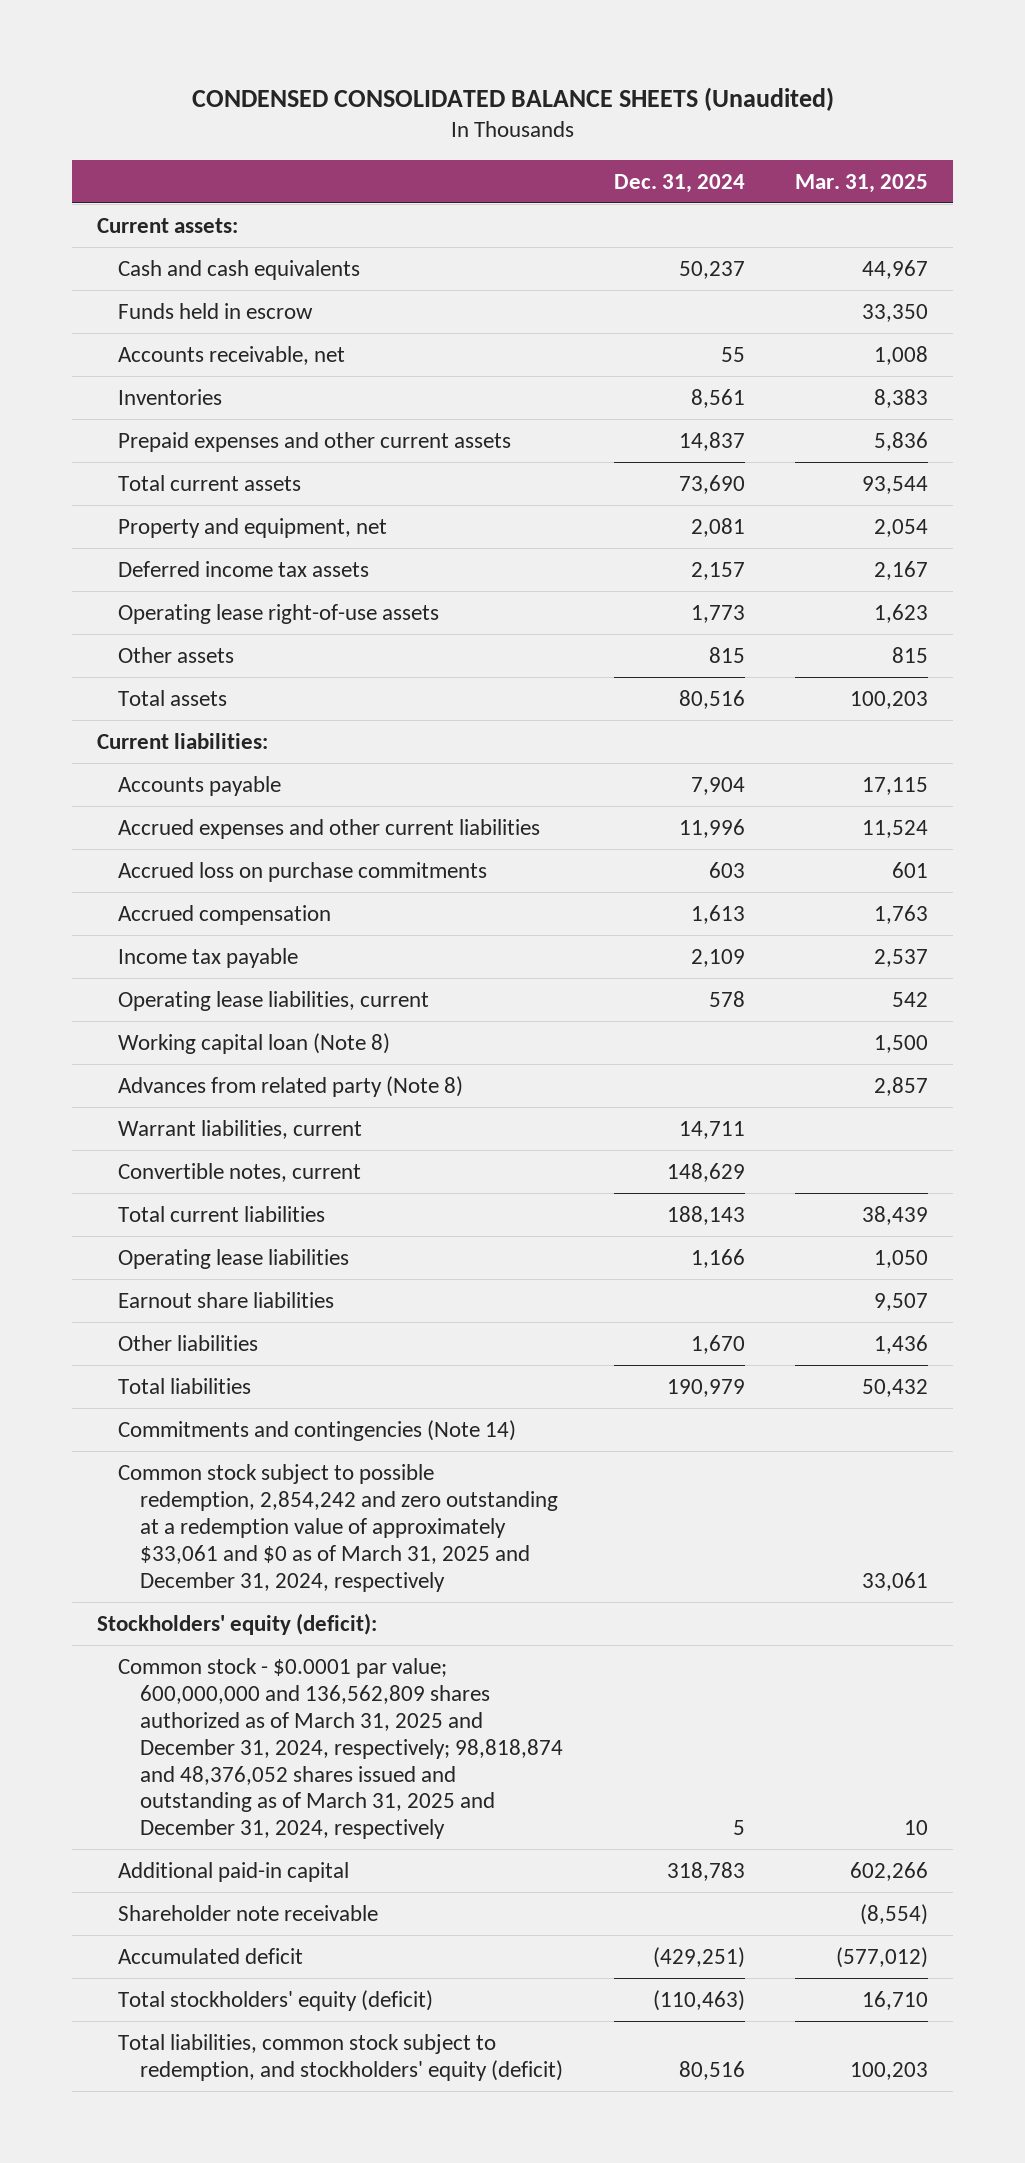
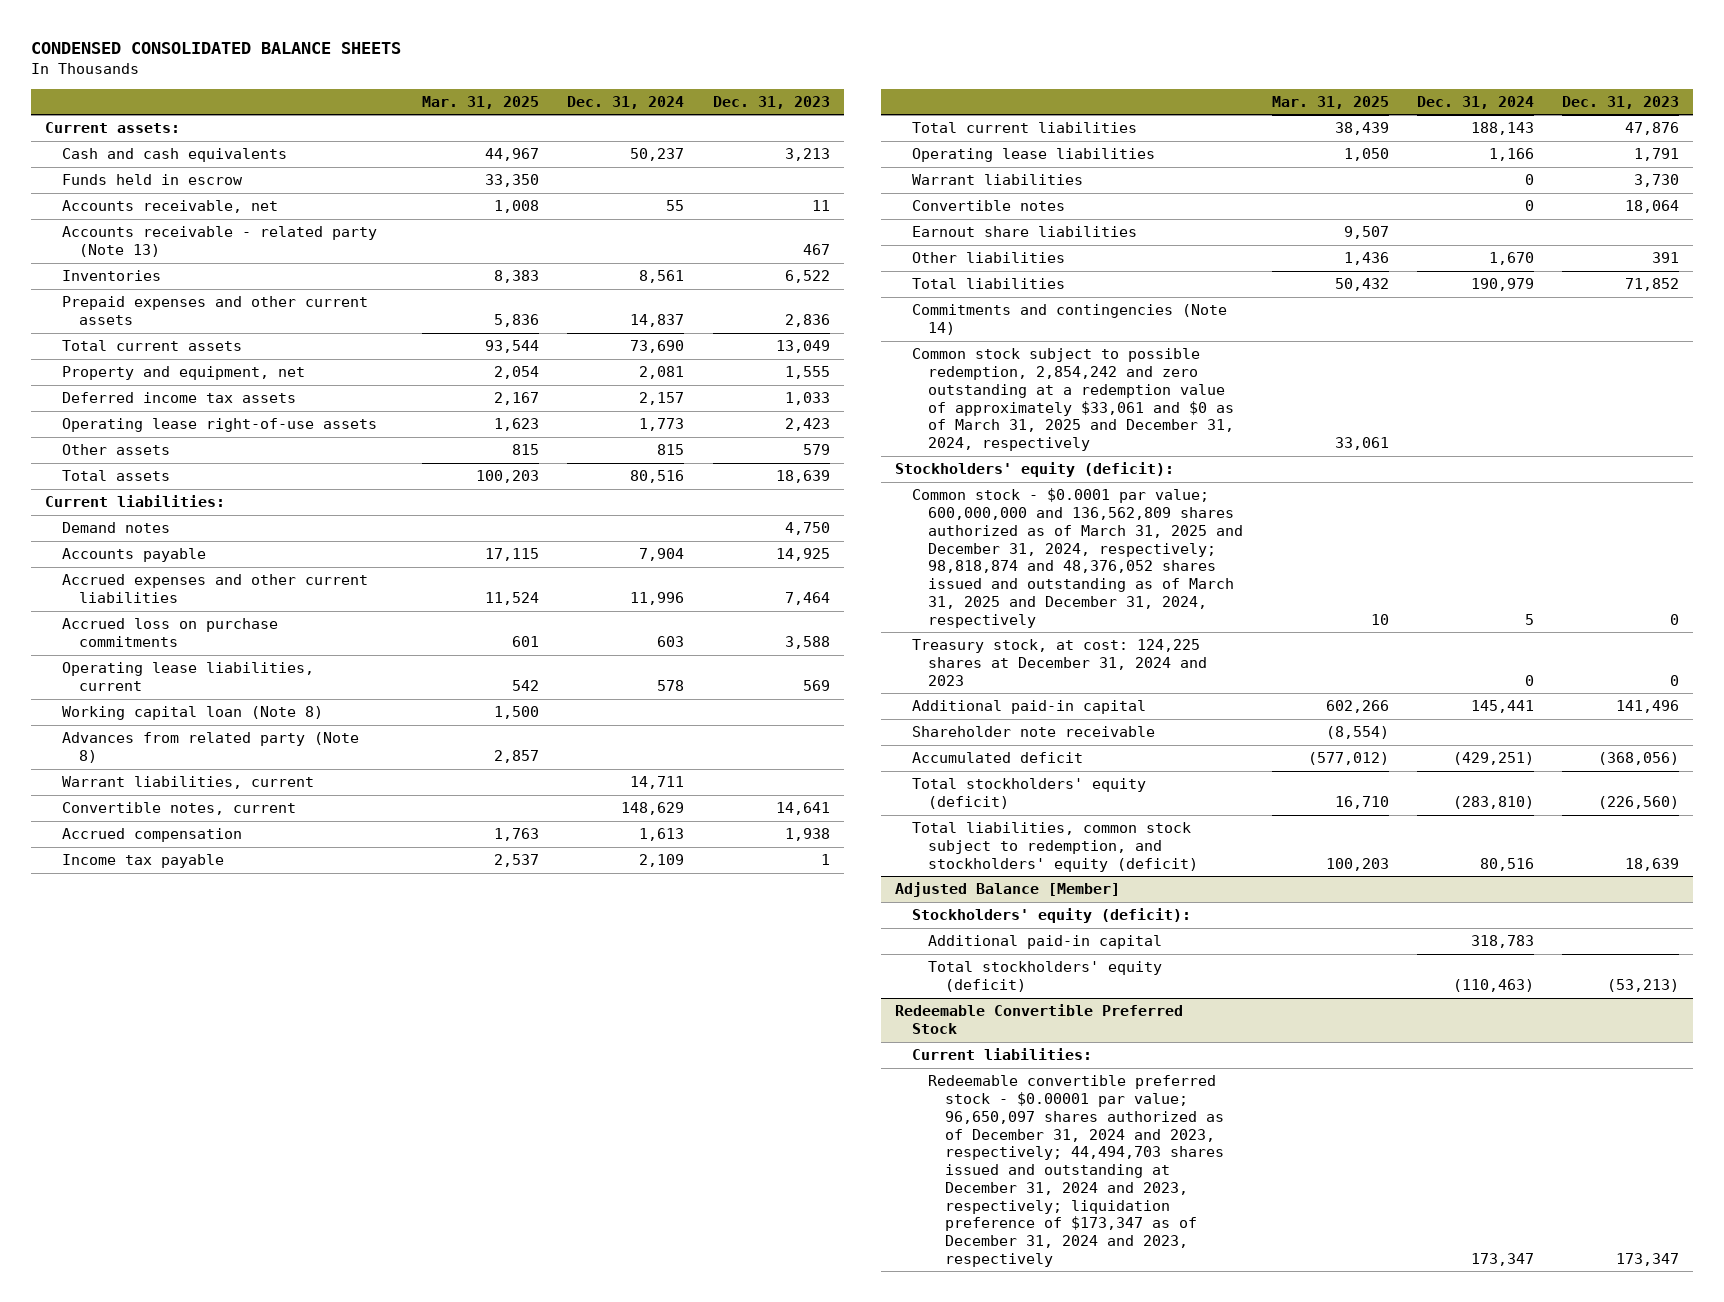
- CONDENSED CONSOLIDATED BALANCE SHEETS (Unaudited)
+ CONDENSED CONSOLIDATED BALANCE SHEETS
- | Dec. 31, 2024 | Mar. 31, 2025
+ | Mar. 31, 2025 | Dec. 31, 2024 | Dec. 31, 2023
+ Accounts receivable - related party (Note 13) | | | 467
+ Demand notes | | | 4,750
moved down: Accrued compensation | 1,763 | 1,613 | 1,938
moved down: Income tax payable | 2,537 | 2,109 | 1
+ Warrant liabilities | | 0 | 3,730
+ Convertible notes | | 0 | 18,064
- Additional paid-in capital | 318,783 | 602,266
+ Treasury stock, at cost: 124,225 shares at December 31, 2024 and 2023 | | 0 | 0
+ Additional paid-in capital | 602,266 | 145,441 | 141,496
- Total stockholders' equity (deficit) | (110,463) | 16,710
+ Total stockholders' equity (deficit) | 16,710 | (283,810) | (226,560)
+ Adjusted Balance [Member]
+ Stockholders' equity (deficit):
+ Additional paid-in capital | | 318,783 |
+ Total stockholders' equity (deficit) | | (110,463) | (53,213)
+ Redeemable Convertible Preferred Stock
+ Current liabilities:
+ Redeemable convertible preferred stock - $0.00001 par value; 96,650,097 shares authorized as of December 31, 2024 and 2023, respectively; 44,494,703 shares issued and outstanding at December 31, 2024 and 2023, respectively; liquidation preference of $173,347 as of December 31, 2024 and 2023, respectively | | 173,347 | 173,347

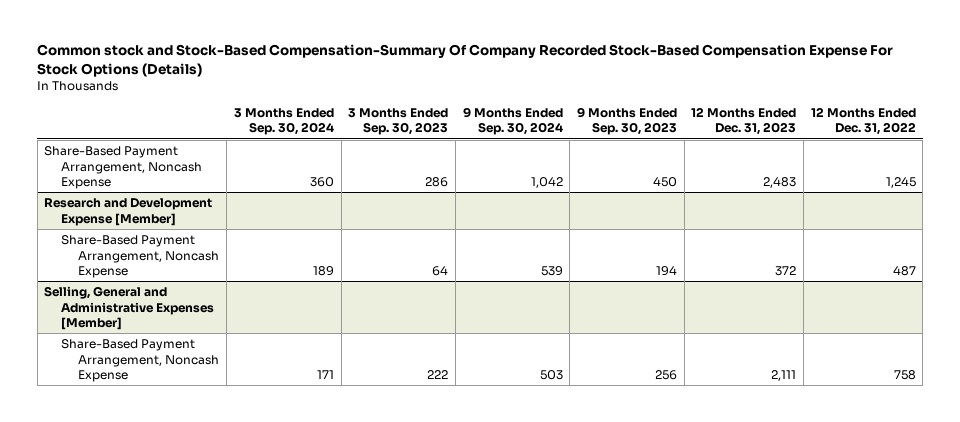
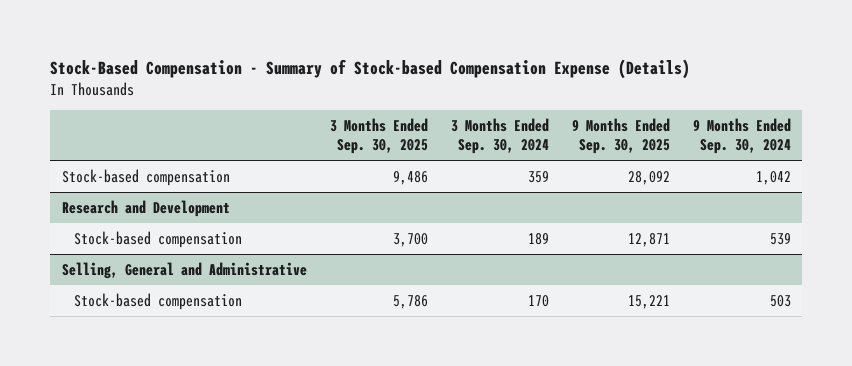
- Common stock and Stock-Based Compensation-Summary Of Company Recorded Stock-Based Compensation Expense For Stock Options (Details)
+ Stock-Based Compensation - Summary of Stock-based Compensation Expense (Details)
- | 3 Months Ended Sep. 30, 2024 | 3 Months Ended Sep. 30, 2023 | 9 Months Ended Sep. 30, 2024 | 9 Months Ended Sep. 30, 2023 | 12 Months Ended Dec. 31, 2023 | 12 Months Ended Dec. 31, 2022
+ | 3 Months Ended Sep. 30, 2025 | 3 Months Ended Sep. 30, 2024 | 9 Months Ended Sep. 30, 2025 | 9 Months Ended Sep. 30, 2024
- Share-Based Payment Arrangement, Noncash Expense | 360 | 286 | 1,042 | 450 | 2,483 | 1,245
- Research and Development Expense [Member]
- Share-Based Payment Arrangement, Noncash Expense | 189 | 64 | 539 | 194 | 372 | 487
- Selling, General and Administrative Expenses [Member]
- Share-Based Payment Arrangement, Noncash Expense | 171 | 222 | 503 | 256 | 2,111 | 758
+ Stock-based compensation | 9,486 | 359 | 28,092 | 1,042
+ Research and Development
+ Stock-based compensation | 3,700 | 189 | 12,871 | 539
+ Selling, General and Administrative
+ Stock-based compensation | 5,786 | 170 | 15,221 | 503

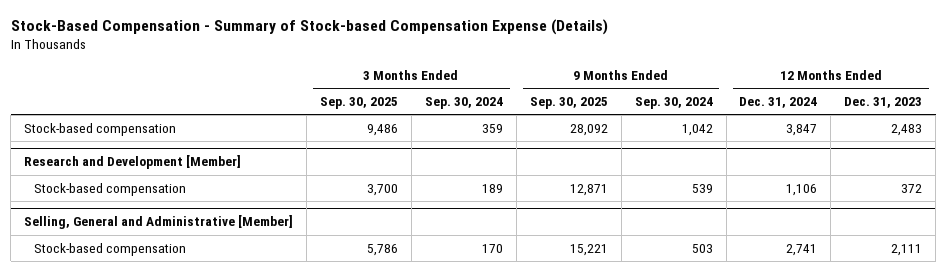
- | 3 Months Ended Sep. 30, 2025 | 3 Months Ended Sep. 30, 2024 | 9 Months Ended Sep. 30, 2025 | 9 Months Ended Sep. 30, 2024
+ | 3 Months Ended Sep. 30, 2025 | 3 Months Ended Sep. 30, 2024 | 9 Months Ended Sep. 30, 2025 | 9 Months Ended Sep. 30, 2024 | 12 Months Ended Dec. 31, 2024 | 12 Months Ended Dec. 31, 2023
- Research and Development
+ Research and Development [Member]
- Selling, General and Administrative
+ Selling, General and Administrative [Member]

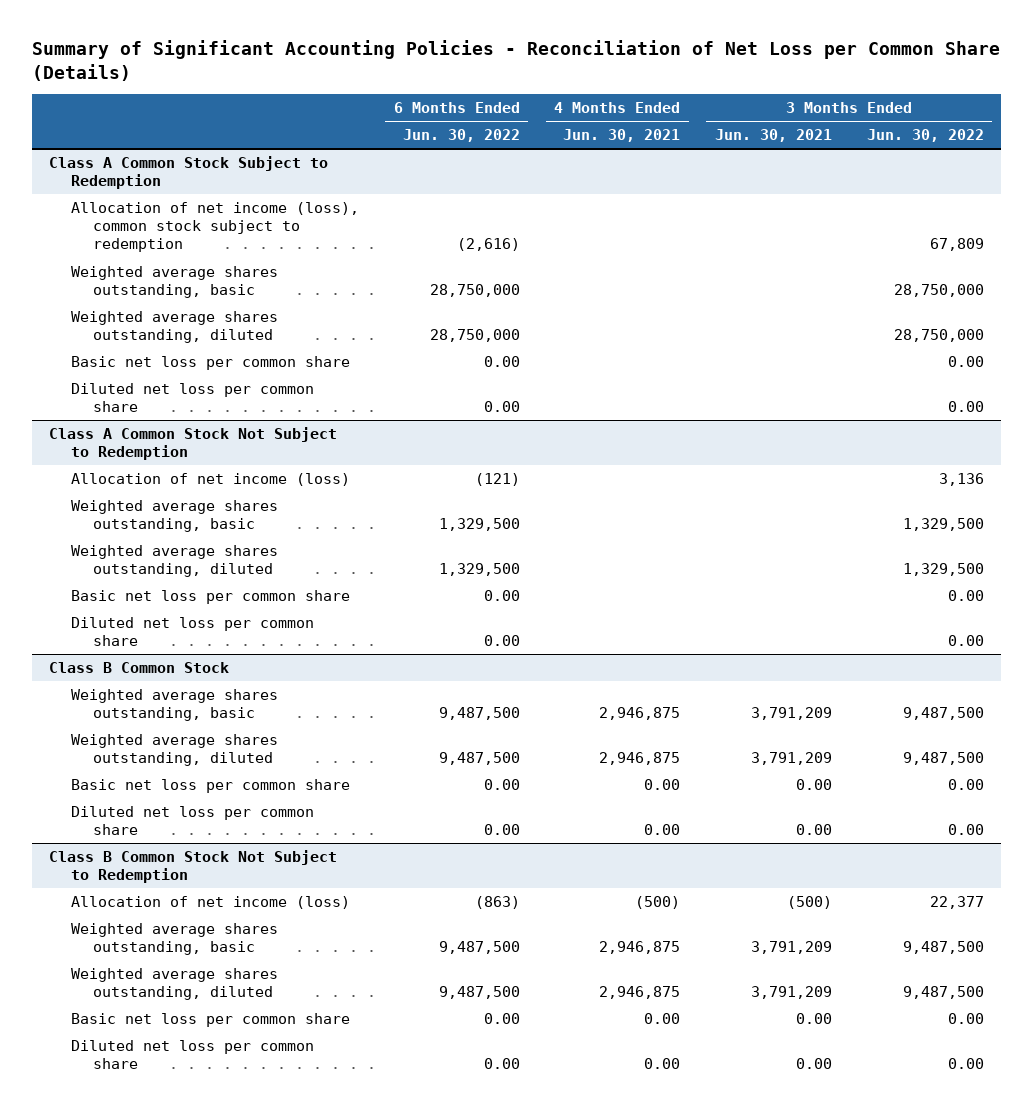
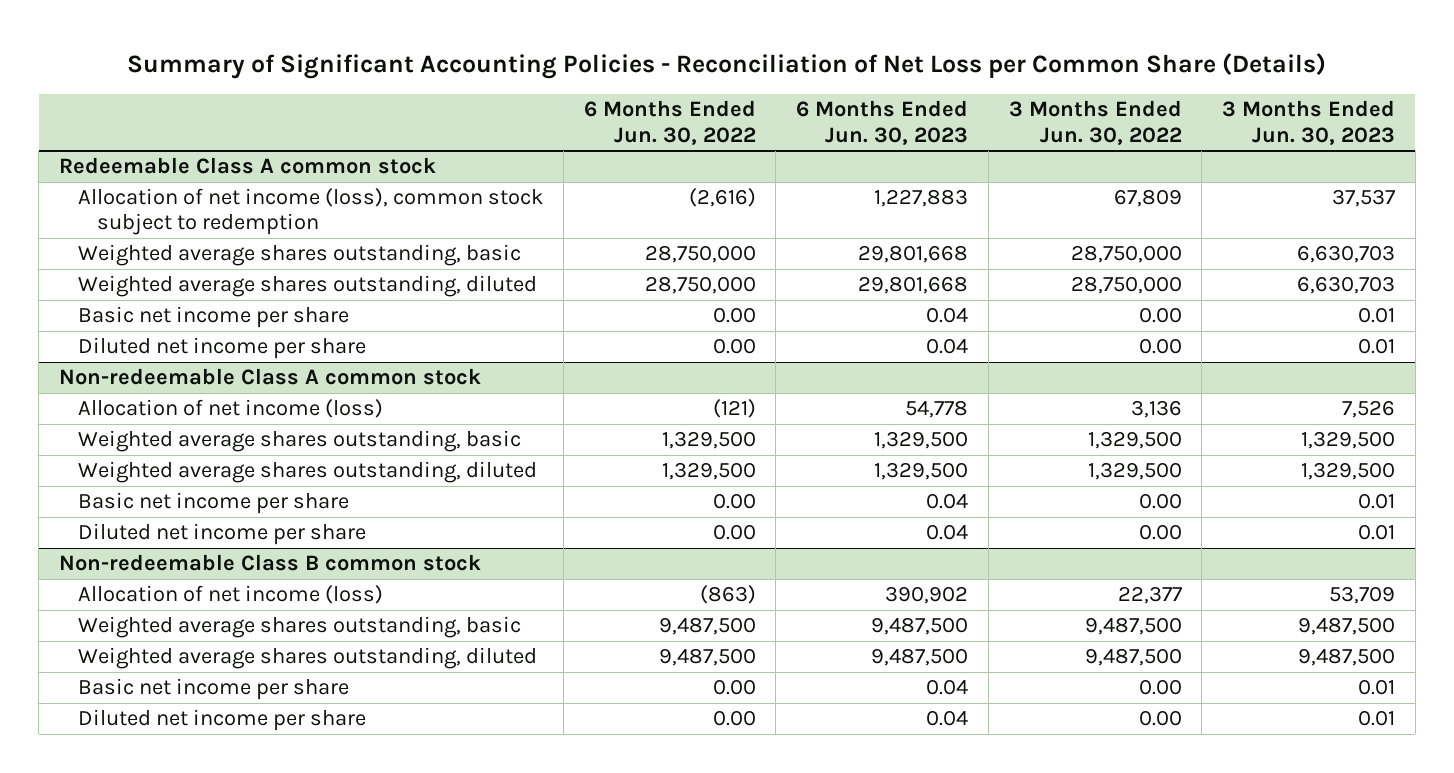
- | 6 Months Ended Jun. 30, 2022 | 4 Months Ended Jun. 30, 2021 | 3 Months Ended Jun. 30, 2021 | 3 Months Ended Jun. 30, 2022
+ | 6 Months Ended Jun. 30, 2022 | 6 Months Ended Jun. 30, 2023 | 3 Months Ended Jun. 30, 2022 | 3 Months Ended Jun. 30, 2023
- Class A Common Stock Subject to Redemption
+ Redeemable Class A common stock
- Basic net loss per common share | 0.00 | | | 0.00
- Diluted net loss per common share | 0.00 | | | 0.00
- Class A Common Stock Not Subject to Redemption
+ Basic net income per share | 0.00 | 0.04 | 0.00 | 0.01
+ Diluted net income per share | 0.00 | 0.04 | 0.00 | 0.01
+ Non-redeemable Class A common stock
- Basic net loss per common share | 0.00 | | | 0.00
- Diluted net loss per common share | 0.00 | | | 0.00
- Class B Common Stock
- Weighted average shares outstanding, basic | 9,487,500 | 2,946,875 | 3,791,209 | 9,487,500
- Weighted average shares outstanding, diluted | 9,487,500 | 2,946,875 | 3,791,209 | 9,487,500
- Basic net loss per common share | 0.00 | 0.00 | 0.00 | 0.00
- Diluted net loss per common share | 0.00 | 0.00 | 0.00 | 0.00
- Class B Common Stock Not Subject to Redemption
+ Basic net income per share | 0.00 | 0.04 | 0.00 | 0.01
+ Diluted net income per share | 0.00 | 0.04 | 0.00 | 0.01
+ Non-redeemable Class B common stock
- Basic net loss per common share | 0.00 | 0.00 | 0.00 | 0.00
- Diluted net loss per common share | 0.00 | 0.00 | 0.00 | 0.00
+ Basic net income per share | 0.00 | 0.04 | 0.00 | 0.01
+ Diluted net income per share | 0.00 | 0.04 | 0.00 | 0.01

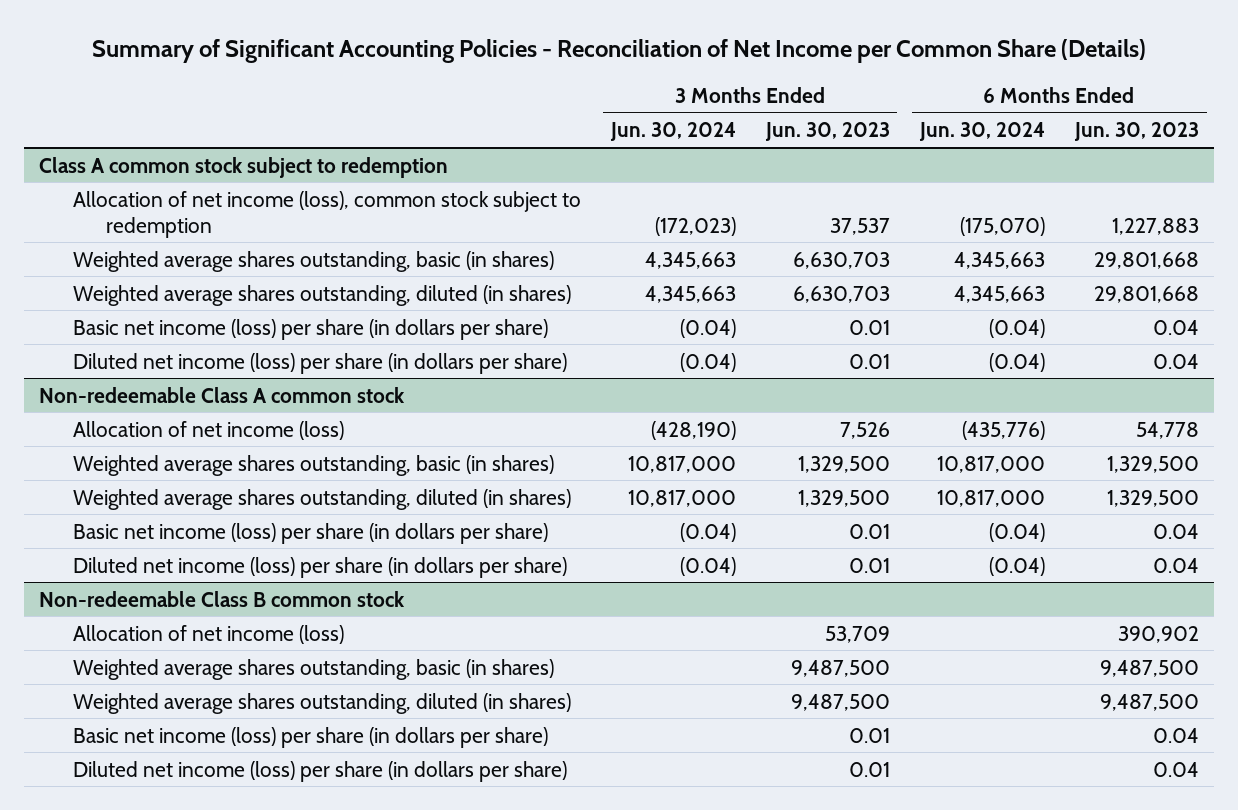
- Summary of Significant Accounting Policies - Reconciliation of Net Loss per Common Share (Details)
+ Summary of Significant Accounting Policies - Reconciliation of Net Income per Common Share (Details)
- | 6 Months Ended Jun. 30, 2022 | 6 Months Ended Jun. 30, 2023 | 3 Months Ended Jun. 30, 2022 | 3 Months Ended Jun. 30, 2023
+ | 3 Months Ended Jun. 30, 2024 | 3 Months Ended Jun. 30, 2023 | 6 Months Ended Jun. 30, 2024 | 6 Months Ended Jun. 30, 2023
- Redeemable Class A common stock
+ Class A common stock subject to redemption
- Weighted average shares outstanding, basic | 28,750,000 | 29,801,668 | 28,750,000 | 6,630,703
- Weighted average shares outstanding, diluted | 28,750,000 | 29,801,668 | 28,750,000 | 6,630,703
- Basic net income per share | 0.00 | 0.04 | 0.00 | 0.01
- Diluted net income per share | 0.00 | 0.04 | 0.00 | 0.01
+ Weighted average shares outstanding, basic (in shares) | 4,345,663 | 6,630,703 | 4,345,663 | 29,801,668
+ Weighted average shares outstanding, diluted (in shares) | 4,345,663 | 6,630,703 | 4,345,663 | 29,801,668
+ Basic net income (loss) per share (in dollars per share) | (0.04) | 0.01 | (0.04) | 0.04
+ Diluted net income (loss) per share (in dollars per share) | (0.04) | 0.01 | (0.04) | 0.04
@ Non-redeemable Class A common stock
- Weighted average shares outstanding, basic | 1,329,500 | 1,329,500 | 1,329,500 | 1,329,500
- Weighted average shares outstanding, diluted | 1,329,500 | 1,329,500 | 1,329,500 | 1,329,500
- Basic net income per share | 0.00 | 0.04 | 0.00 | 0.01
- Diluted net income per share | 0.00 | 0.04 | 0.00 | 0.01
+ Weighted average shares outstanding, basic (in shares) | 10,817,000 | 1,329,500 | 10,817,000 | 1,329,500
+ Weighted average shares outstanding, diluted (in shares) | 10,817,000 | 1,329,500 | 10,817,000 | 1,329,500
+ Basic net income (loss) per share (in dollars per share) | (0.04) | 0.01 | (0.04) | 0.04
+ Diluted net income (loss) per share (in dollars per share) | (0.04) | 0.01 | (0.04) | 0.04
@ Non-redeemable Class B common stock
- Weighted average shares outstanding, basic | 9,487,500 | 9,487,500 | 9,487,500 | 9,487,500
- Weighted average shares outstanding, diluted | 9,487,500 | 9,487,500 | 9,487,500 | 9,487,500
- Basic net income per share | 0.00 | 0.04 | 0.00 | 0.01
- Diluted net income per share | 0.00 | 0.04 | 0.00 | 0.01
+ Weighted average shares outstanding, basic (in shares) | | 9,487,500 | | 9,487,500
+ Weighted average shares outstanding, diluted (in shares) | | 9,487,500 | | 9,487,500
+ Basic net income (loss) per share (in dollars per share) | | 0.01 | | 0.04
+ Diluted net income (loss) per share (in dollars per share) | | 0.01 | | 0.04

